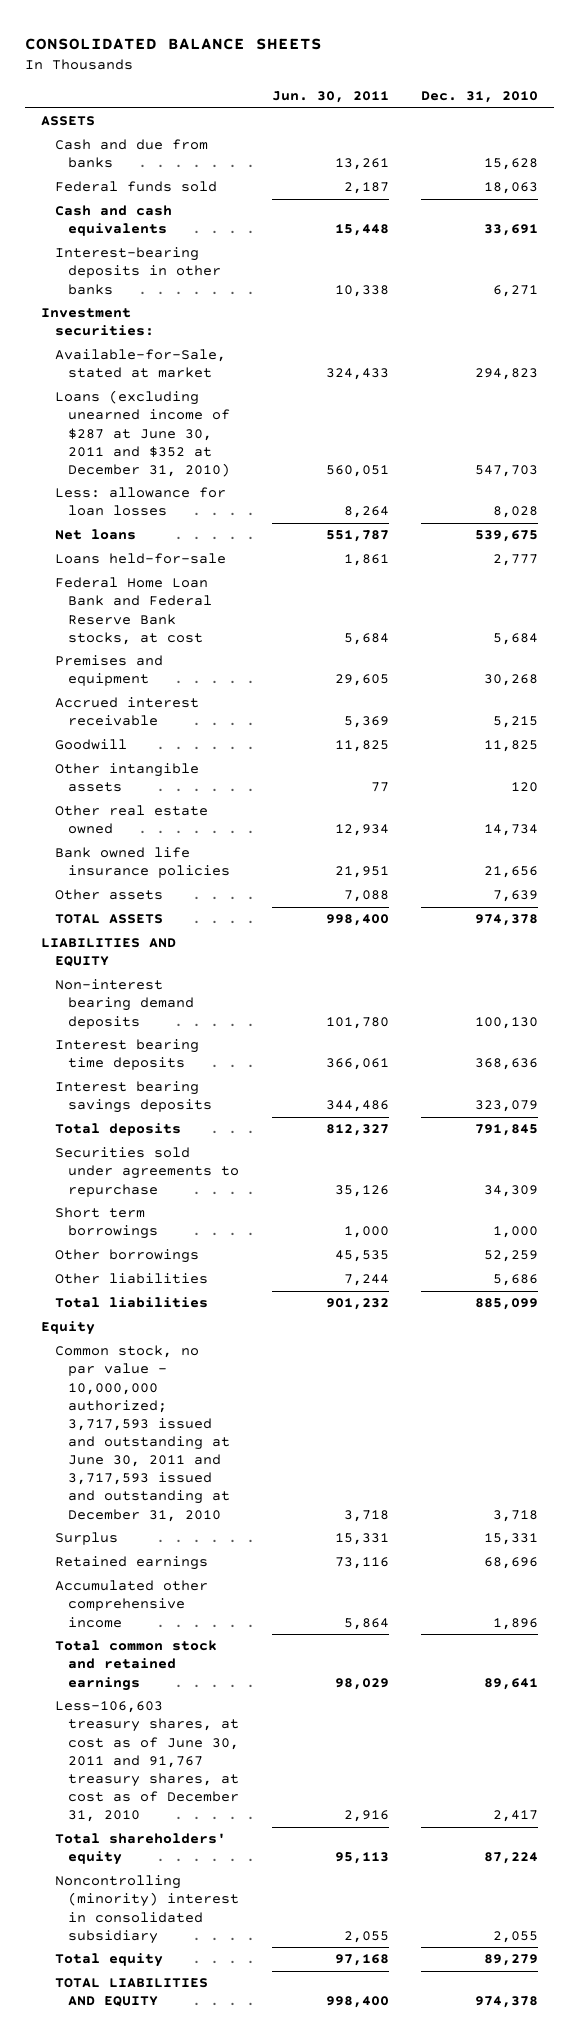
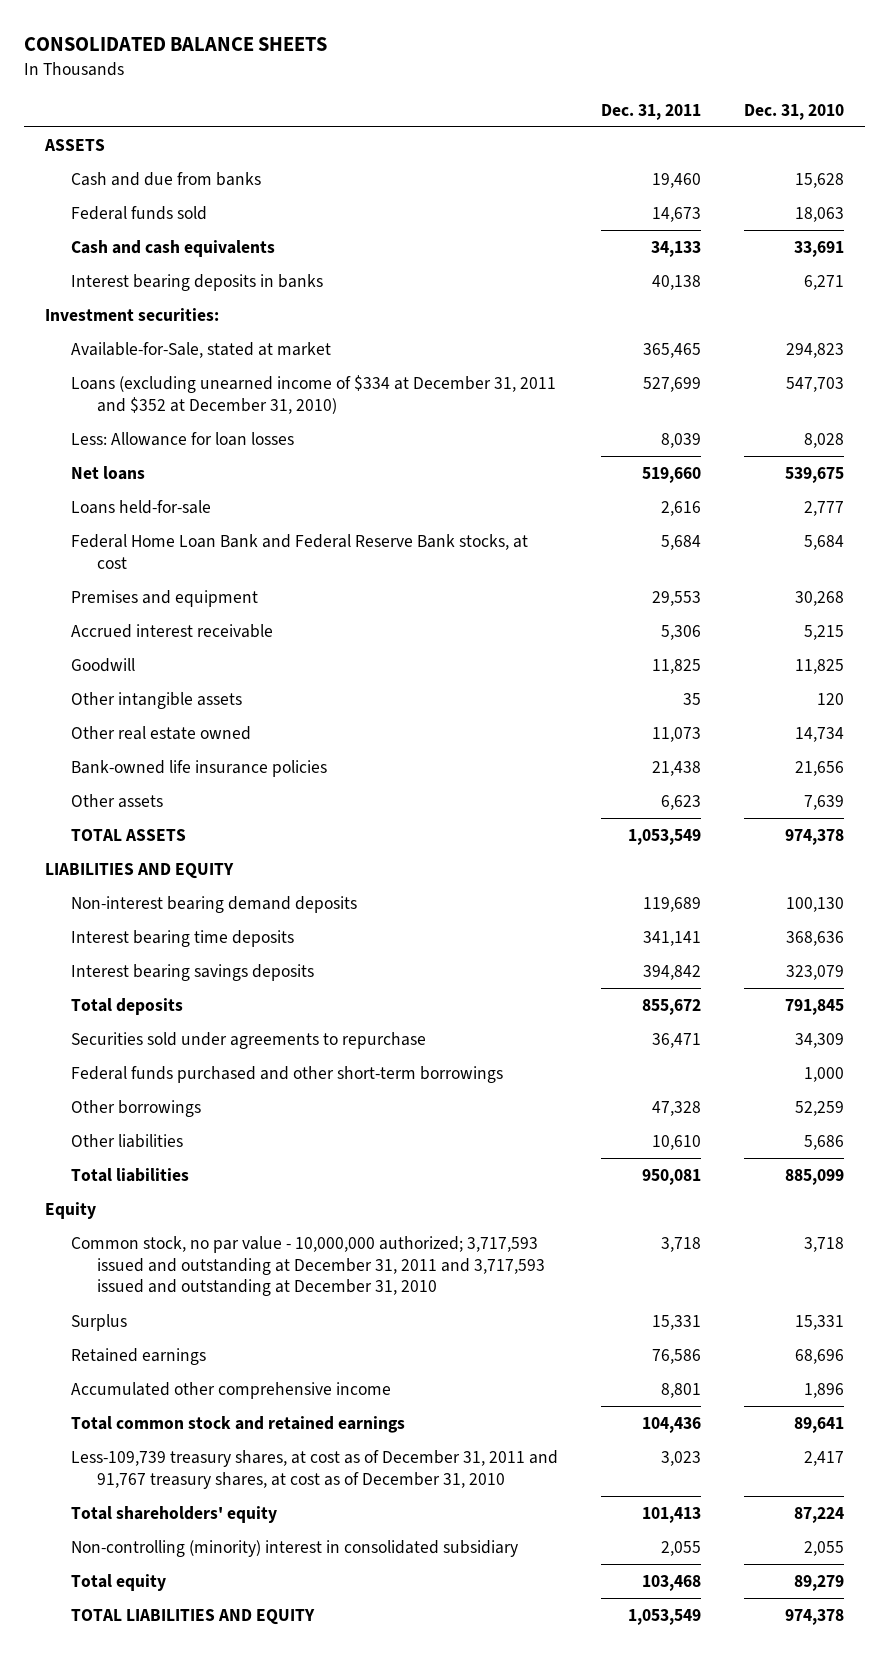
- | Jun. 30, 2011 | Dec. 31, 2010
+ | Dec. 31, 2011 | Dec. 31, 2010
- Interest-bearing deposits in other banks | 10,338 | 6,271
+ Interest bearing deposits in banks | 40,138 | 6,271
- Loans (excluding unearned income of $287 at June 30, 2011 and $352 at December 31, 2010) | 560,051 | 547,703
- Less: allowance for loan losses | 8,264 | 8,028
+ Loans (excluding unearned income of $334 at December 31, 2011 and $352 at December 31, 2010) | 527,699 | 547,703
+ Less: Allowance for loan losses | 8,039 | 8,028
- Bank owned life insurance policies | 21,951 | 21,656
+ Bank-owned life insurance policies | 21,438 | 21,656
- Short term borrowings | 1,000 | 1,000
+ Federal funds purchased and other short-term borrowings | | 1,000
- Common stock, no par value - 10,000,000 authorized; 3,717,593 issued and outstanding at June 30, 2011 and 3,717,593 issued and outstanding at December 31, 2010 | 3,718 | 3,718
+ Common stock, no par value - 10,000,000 authorized; 3,717,593 issued and outstanding at December 31, 2011 and 3,717,593 issued and outstanding at December 31, 2010 | 3,718 | 3,718
- Less-106,603 treasury shares, at cost as of June 30, 2011 and 91,767 treasury shares, at cost as of December 31, 2010 | 2,916 | 2,417
+ Less-109,739 treasury shares, at cost as of December 31, 2011 and 91,767 treasury shares, at cost as of December 31, 2010 | 3,023 | 2,417
- Noncontrolling (minority) interest in consolidated subsidiary | 2,055 | 2,055
+ Non-controlling (minority) interest in consolidated subsidiary | 2,055 | 2,055

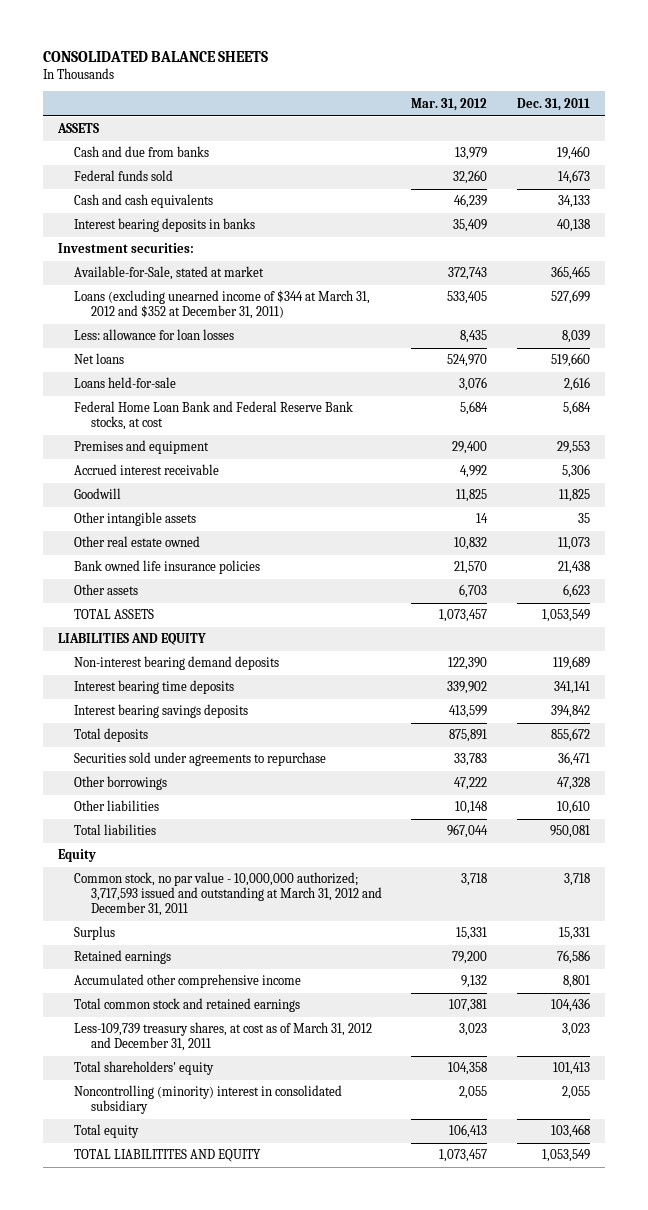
- | Dec. 31, 2011 | Dec. 31, 2010
+ | Mar. 31, 2012 | Dec. 31, 2011
- Loans (excluding unearned income of $334 at December 31, 2011 and $352 at December 31, 2010) | 527,699 | 547,703
- Less: Allowance for loan losses | 8,039 | 8,028
+ Loans (excluding unearned income of $344 at March 31, 2012 and $352 at December 31, 2011) | 533,405 | 527,699
+ Less: allowance for loan losses | 8,435 | 8,039
- Bank-owned life insurance policies | 21,438 | 21,656
+ Bank owned life insurance policies | 21,570 | 21,438
- Federal funds purchased and other short-term borrowings | | 1,000
- Common stock, no par value - 10,000,000 authorized; 3,717,593 issued and outstanding at December 31, 2011 and 3,717,593 issued and outstanding at December 31, 2010 | 3,718 | 3,718
+ Common stock, no par value - 10,000,000 authorized; 3,717,593 issued and outstanding at March 31, 2012 and December 31, 2011 | 3,718 | 3,718
- Less-109,739 treasury shares, at cost as of December 31, 2011 and 91,767 treasury shares, at cost as of December 31, 2010 | 3,023 | 2,417
+ Less-109,739 treasury shares, at cost as of March 31, 2012 and December 31, 2011 | 3,023 | 3,023
- Non-controlling (minority) interest in consolidated subsidiary | 2,055 | 2,055
+ Noncontrolling (minority) interest in consolidated subsidiary | 2,055 | 2,055
- TOTAL LIABILITIES AND EQUITY | 1,053,549 | 974,378
+ TOTAL LIABILITITES AND EQUITY | 1,073,457 | 1,053,549

